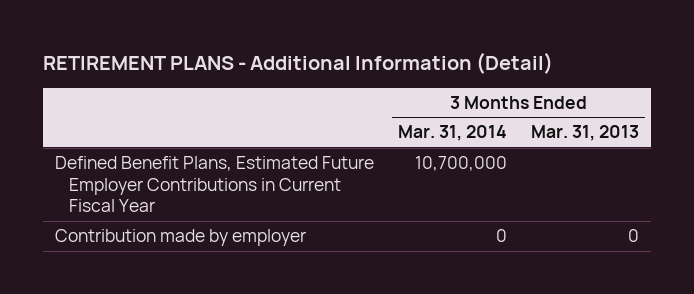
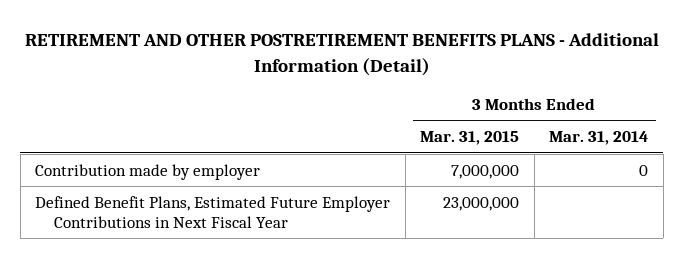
- RETIREMENT PLANS - Additional Information (Detail)
+ RETIREMENT AND OTHER POSTRETIREMENT BENEFITS PLANS - Additional Information (Detail)
- | 3 Months Ended Mar. 31, 2014 | 3 Months Ended Mar. 31, 2013
+ | 3 Months Ended Mar. 31, 2015 | 3 Months Ended Mar. 31, 2014
- Defined Benefit Plans, Estimated Future Employer Contributions in Current Fiscal Year | 10,700,000 |
+ Defined Benefit Plans, Estimated Future Employer Contributions in Next Fiscal Year | 23,000,000 |

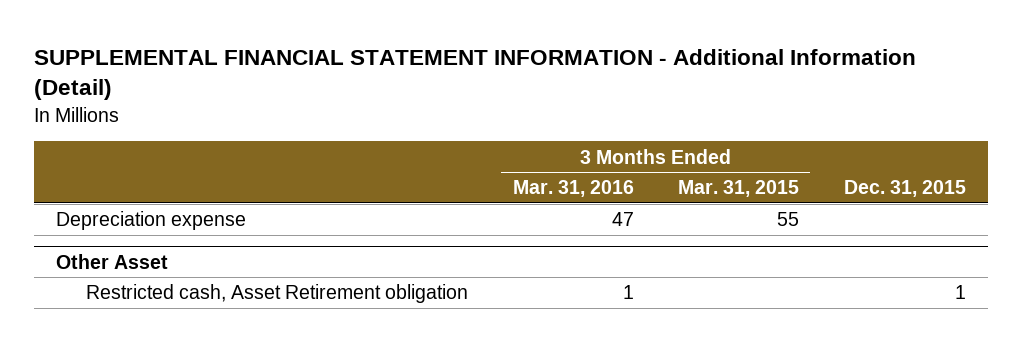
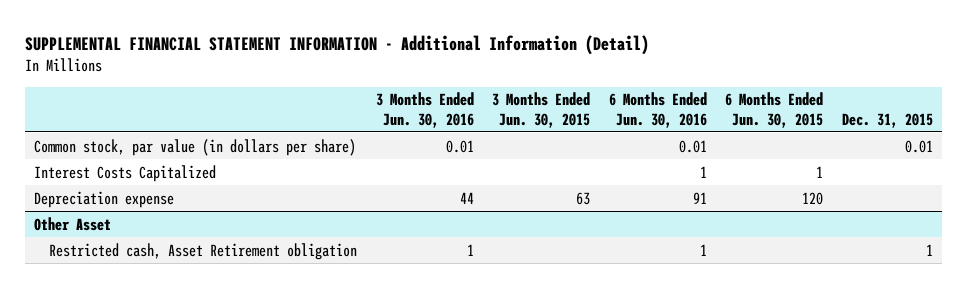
- | 3 Months Ended Mar. 31, 2016 | 3 Months Ended Mar. 31, 2015 | Dec. 31, 2015
+ | 3 Months Ended Jun. 30, 2016 | 3 Months Ended Jun. 30, 2015 | 6 Months Ended Jun. 30, 2016 | 6 Months Ended Jun. 30, 2015 | Dec. 31, 2015
+ Common stock, par value (in dollars per share) | 0.01 | | 0.01 | | 0.01
+ Interest Costs Capitalized | | | 1 | 1 |

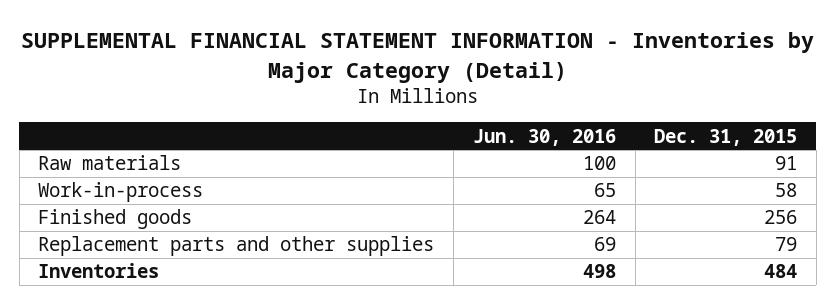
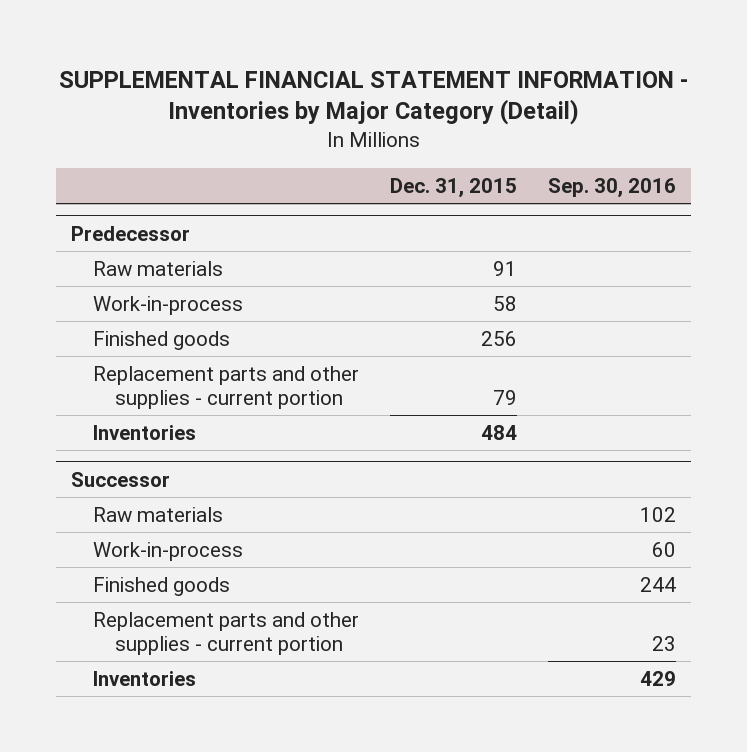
- | Jun. 30, 2016 | Dec. 31, 2015
+ | Dec. 31, 2015 | Sep. 30, 2016
+ Predecessor
- Replacement parts and other supplies | 69 | 79
+ Replacement parts and other supplies - current portion | 79 |
+ Successor
+ Raw materials | | 102
+ Work-in-process | | 60
+ Finished goods | | 244
+ Replacement parts and other supplies - current portion | | 23
+ Inventories | | 429

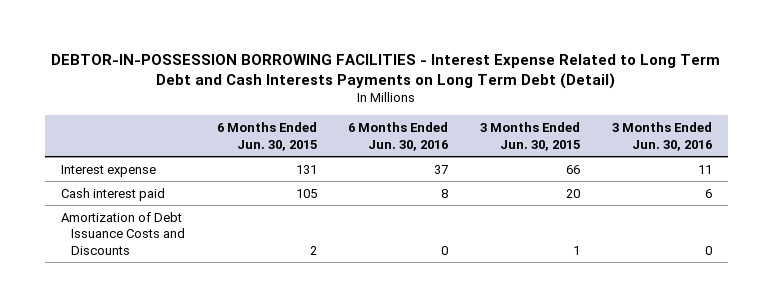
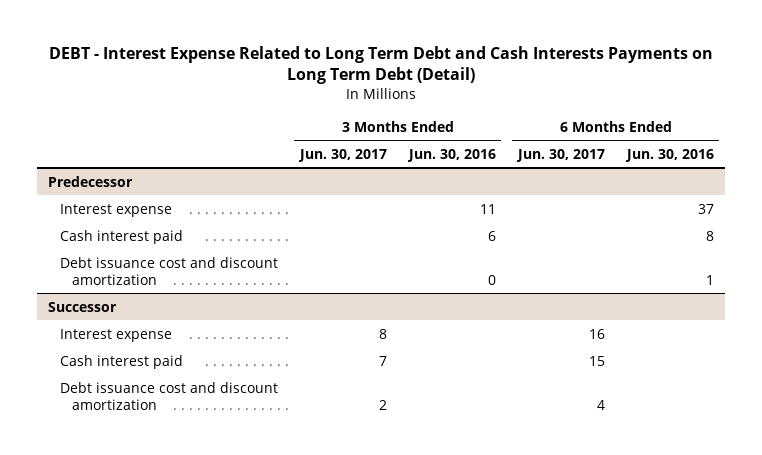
- DEBTOR-IN-POSSESSION BORROWING FACILITIES - Interest Expense Related to Long Term Debt and Cash Interests Payments on Long Term Debt (Detail)
+ DEBT - Interest Expense Related to Long Term Debt and Cash Interests Payments on Long Term Debt (Detail)
- | 6 Months Ended Jun. 30, 2015 | 6 Months Ended Jun. 30, 2016 | 3 Months Ended Jun. 30, 2015 | 3 Months Ended Jun. 30, 2016
+ | 3 Months Ended Jun. 30, 2017 | 3 Months Ended Jun. 30, 2016 | 6 Months Ended Jun. 30, 2017 | 6 Months Ended Jun. 30, 2016
+ Predecessor
- Amortization of Debt Issuance Costs and Discounts | 2 | 0 | 1 | 0
+ Debt issuance cost and discount amortization | | 0 | | 1
+ Successor
+ Interest expense | 8 | | 16 |
+ Cash interest paid | 7 | | 15 |
+ Debt issuance cost and discount amortization | 2 | | 4 |

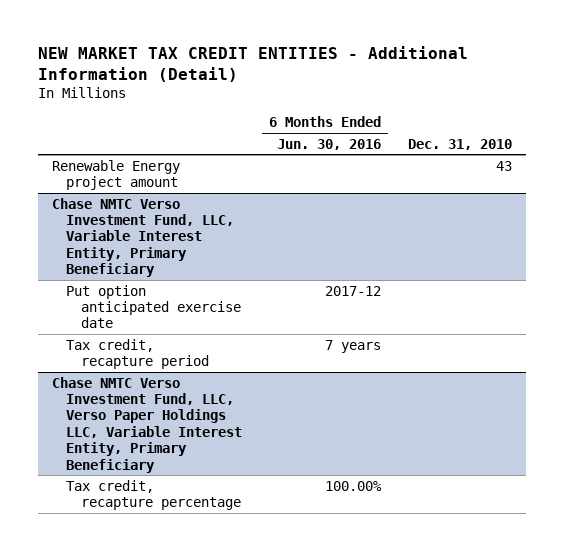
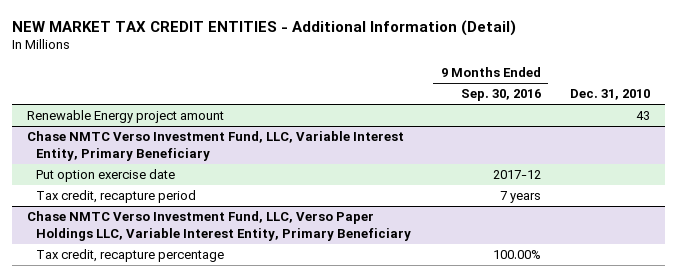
- | 6 Months Ended Jun. 30, 2016 | Dec. 31, 2010
+ | 9 Months Ended Sep. 30, 2016 | Dec. 31, 2010
@ Chase NMTC Verso Investment Fund, LLC, Variable Interest Entity, Primary Beneficiary
- Put option anticipated exercise date | 2017-12 |
+ Put option exercise date | 2017-12 |

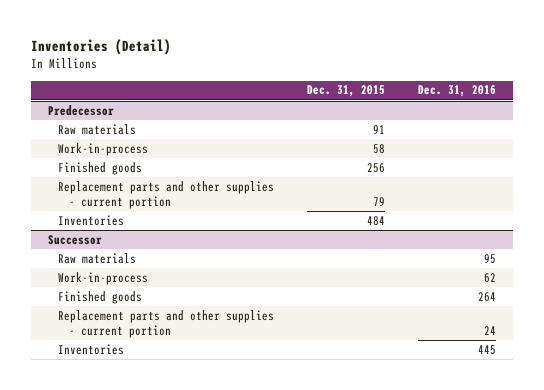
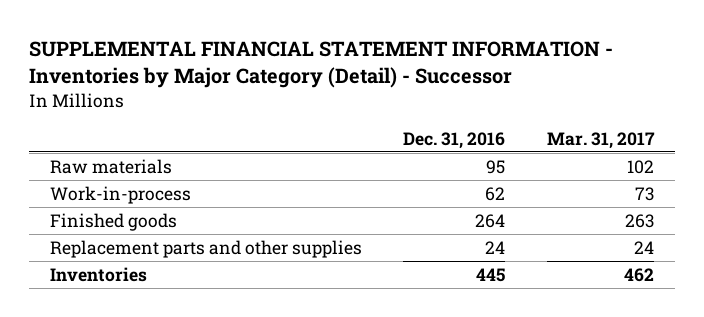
- Inventories (Detail)
+ SUPPLEMENTAL FINANCIAL STATEMENT INFORMATION - Inventories by Major Category (Detail) - Successor
- | Dec. 31, 2015 | Dec. 31, 2016
+ | Dec. 31, 2016 | Mar. 31, 2017
- Predecessor
- Raw materials | 91 |
- Work-in-process | 58 |
- Finished goods | 256 |
- Replacement parts and other supplies - current portion | 79 |
- Inventories | 484 |
- Successor
- Replacement parts and other supplies - current portion | | 24
+ Replacement parts and other supplies | 24 | 24

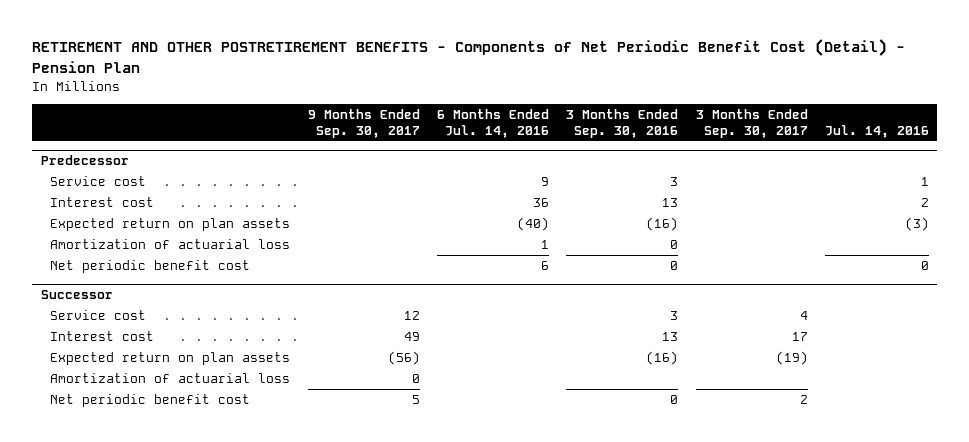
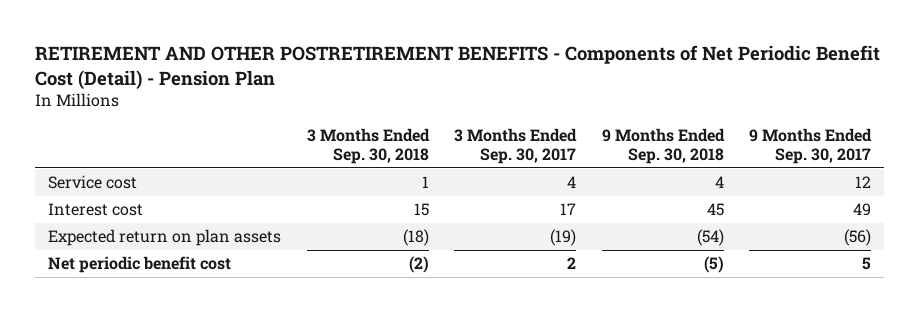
- | 9 Months Ended Sep. 30, 2017 | 6 Months Ended Jul. 14, 2016 | 3 Months Ended Sep. 30, 2016 | 3 Months Ended Sep. 30, 2017 | Jul. 14, 2016
+ | 3 Months Ended Sep. 30, 2018 | 3 Months Ended Sep. 30, 2017 | 9 Months Ended Sep. 30, 2018 | 9 Months Ended Sep. 30, 2017
- Predecessor
- Service cost | | 9 | 3 | | 1
- Interest cost | | 36 | 13 | | 2
- Expected return on plan assets | | (40) | (16) | | (3)
- Amortization of actuarial loss | | 1 | 0 | |
- Net periodic benefit cost | | 6 | 0 | | 0
- Successor
- Amortization of actuarial loss | 0 | | | |

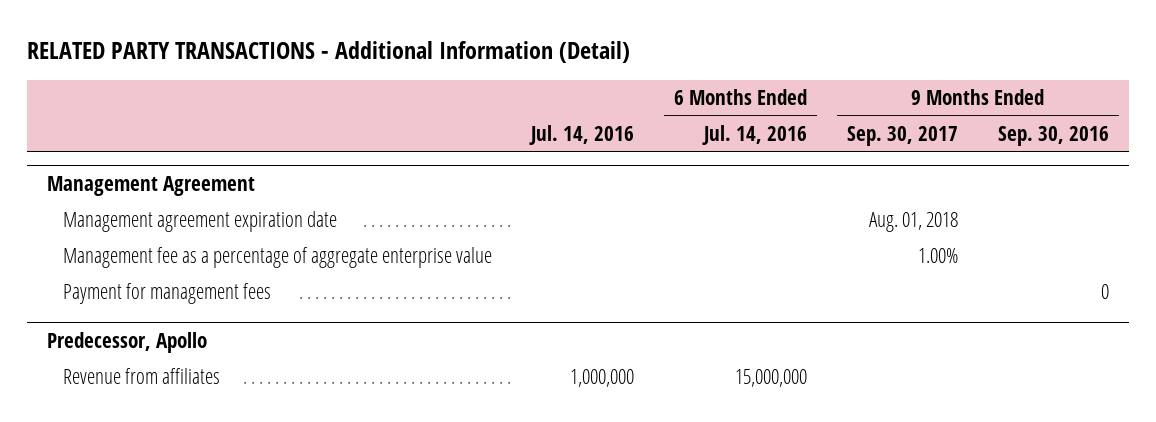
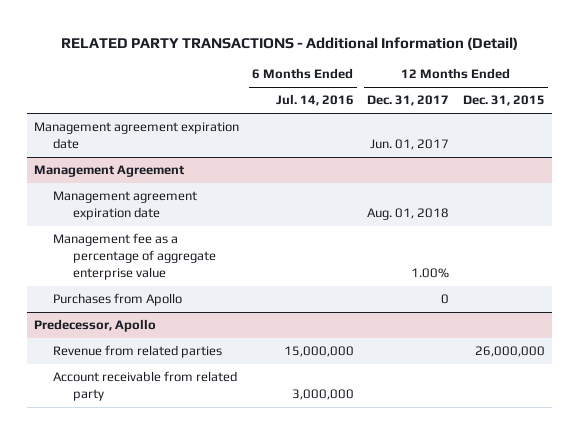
- | Jul. 14, 2016 | 6 Months Ended Jul. 14, 2016 | 9 Months Ended Sep. 30, 2017 | 9 Months Ended Sep. 30, 2016
+ | 6 Months Ended Jul. 14, 2016 | 12 Months Ended Dec. 31, 2017 | 12 Months Ended Dec. 31, 2015
+ Management agreement expiration date | | Jun. 01, 2017 |
@ Management Agreement
- Payment for management fees | | | | 0
+ Purchases from Apollo | | 0 |
@ Predecessor, Apollo
- Revenue from affiliates | 1,000,000 | 15,000,000 | |
+ Revenue from related parties | 15,000,000 | | 26,000,000
+ Account receivable from related party | 3,000,000 | |

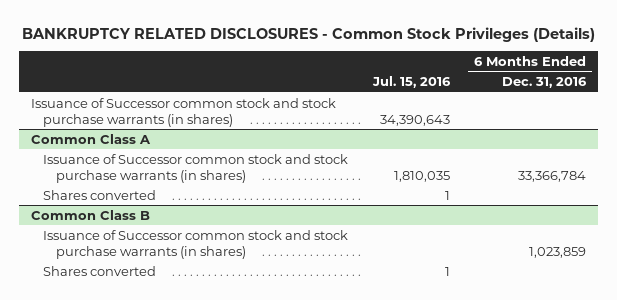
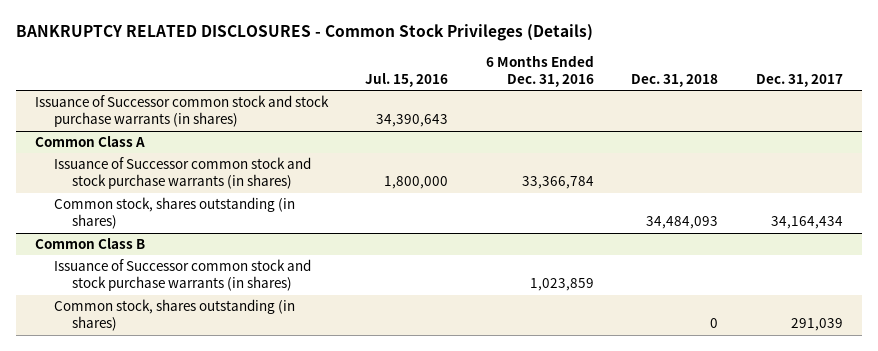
- | Jul. 15, 2016 | 6 Months Ended Dec. 31, 2016
+ | Jul. 15, 2016 | 6 Months Ended Dec. 31, 2016 | Dec. 31, 2018 | Dec. 31, 2017
@ Common Class A
- Issuance of Successor common stock and stock purchase warrants (in shares) | 1,810,035 | 33,366,784
- Shares converted | 1 |
+ Issuance of Successor common stock and stock purchase warrants (in shares) | 1,800,000 | 33,366,784 | |
+ Common stock, shares outstanding (in shares) | | | 34,484,093 | 34,164,434
@ Common Class B
- Shares converted | 1 |
+ Common stock, shares outstanding (in shares) | | | 0 | 291,039

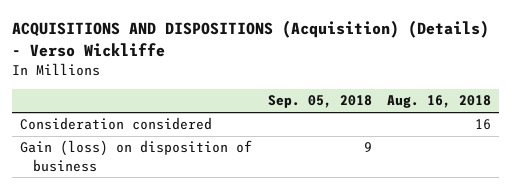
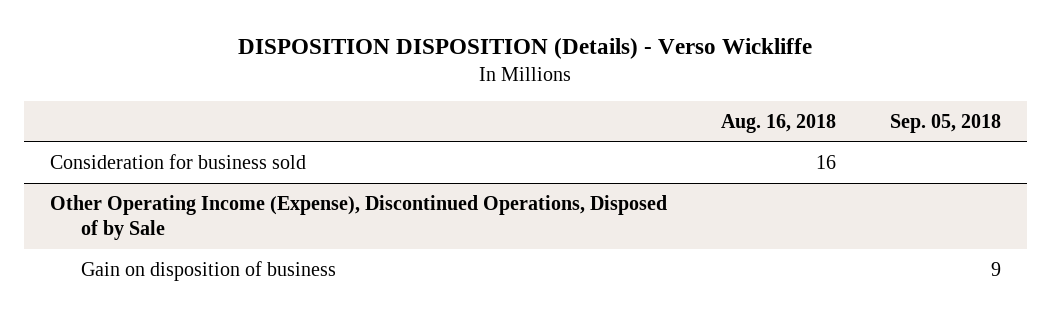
- ACQUISITIONS AND DISPOSITIONS (Acquisition) (Details) - Verso Wickliffe
+ DISPOSITION DISPOSITION (Details) - Verso Wickliffe
- | Sep. 05, 2018 | Aug. 16, 2018
+ | Aug. 16, 2018 | Sep. 05, 2018
- Consideration considered | | 16
- Gain (loss) on disposition of business | 9 |
+ Consideration for business sold | 16 |
+ Other Operating Income (Expense), Discontinued Operations, Disposed of by Sale
+ Gain on disposition of business | | 9

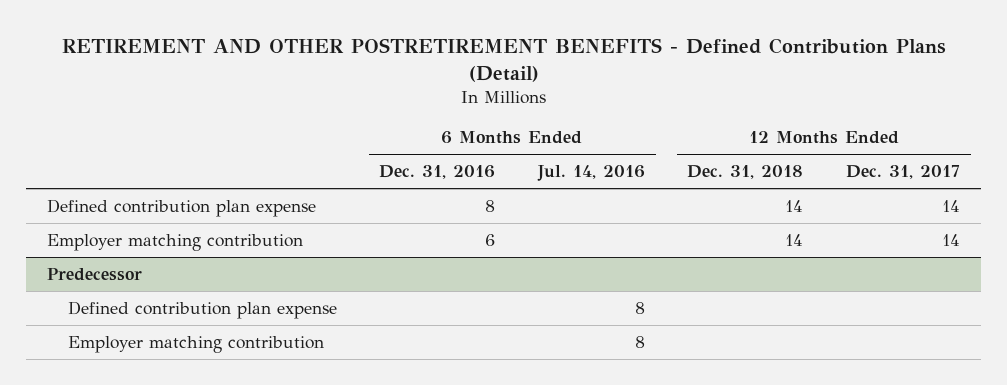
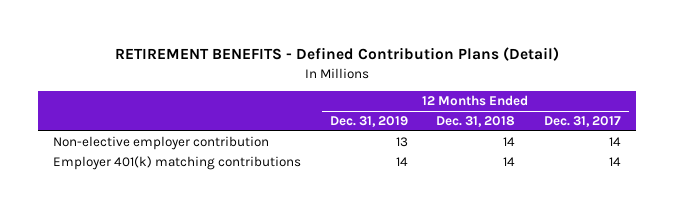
- RETIREMENT AND OTHER POSTRETIREMENT BENEFITS - Defined Contribution Plans (Detail)
+ RETIREMENT BENEFITS - Defined Contribution Plans (Detail)
- | 6 Months Ended Dec. 31, 2016 | 6 Months Ended Jul. 14, 2016 | 12 Months Ended Dec. 31, 2018 | 12 Months Ended Dec. 31, 2017
+ | 12 Months Ended Dec. 31, 2019 | 12 Months Ended Dec. 31, 2018 | 12 Months Ended Dec. 31, 2017
- Defined contribution plan expense | 8 | | 14 | 14
- Employer matching contribution | 6 | | 14 | 14
- Predecessor
- Defined contribution plan expense | | 8 | |
- Employer matching contribution | | 8 | |
+ Non-elective employer contribution | 13 | 14 | 14
+ Employer 401(k) matching contributions | 14 | 14 | 14

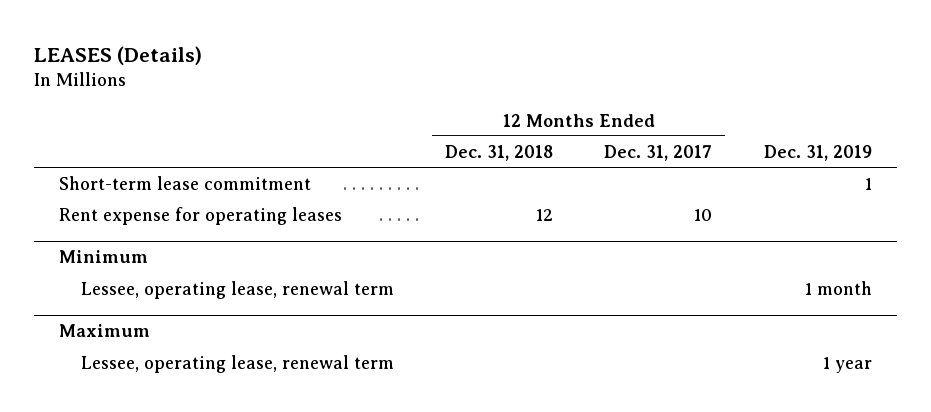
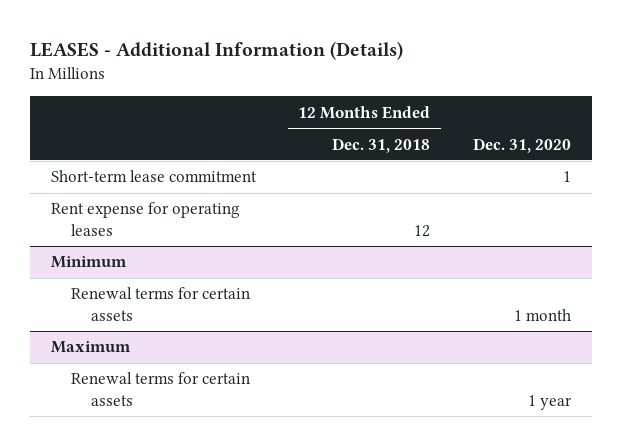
- LEASES (Details)
+ LEASES - Additional Information (Details)
- | 12 Months Ended Dec. 31, 2018 | 12 Months Ended Dec. 31, 2017 | Dec. 31, 2019
+ | 12 Months Ended Dec. 31, 2018 | Dec. 31, 2020
@ Minimum
- Lessee, operating lease, renewal term | | | 1 month
+ Renewal terms for certain assets | | 1 month
@ Maximum
- Lessee, operating lease, renewal term | | | 1 year
+ Renewal terms for certain assets | | 1 year

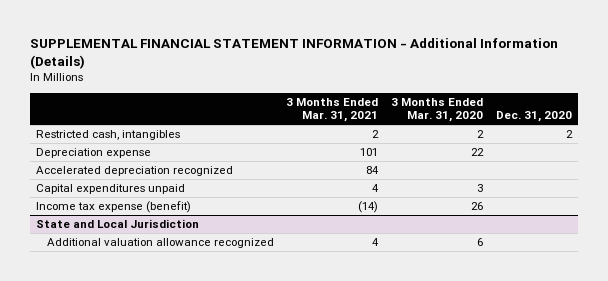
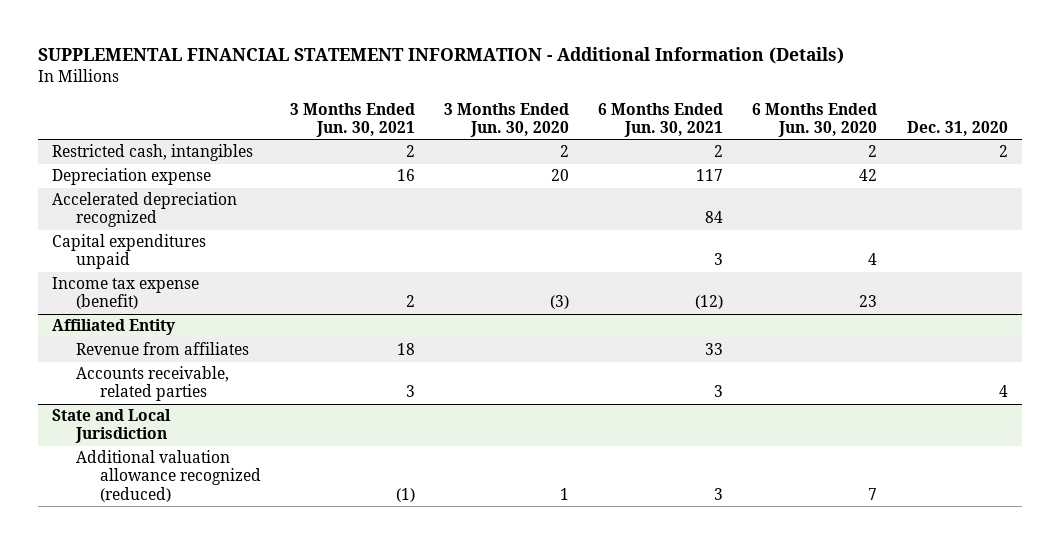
- | 3 Months Ended Mar. 31, 2021 | 3 Months Ended Mar. 31, 2020 | Dec. 31, 2020
+ | 3 Months Ended Jun. 30, 2021 | 3 Months Ended Jun. 30, 2020 | 6 Months Ended Jun. 30, 2021 | 6 Months Ended Jun. 30, 2020 | Dec. 31, 2020
+ Affiliated Entity
+ Revenue from affiliates | 18 | | 33 | |
+ Accounts receivable, related parties | 3 | | 3 | | 4
@ State and Local Jurisdiction
- Additional valuation allowance recognized | 4 | 6 |
+ Additional valuation allowance recognized (reduced) | (1) | 1 | 3 | 7 |

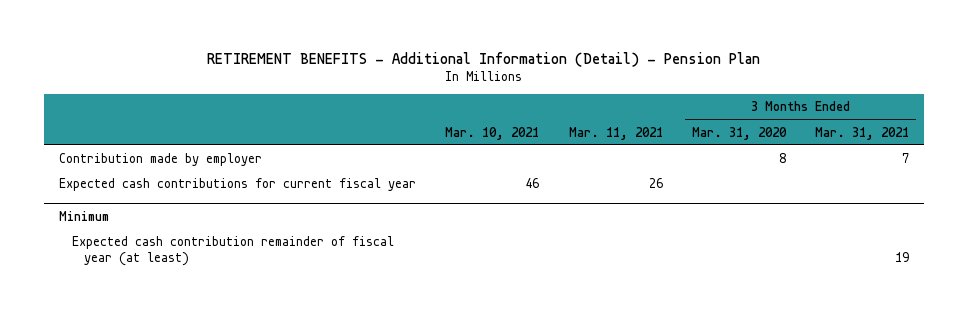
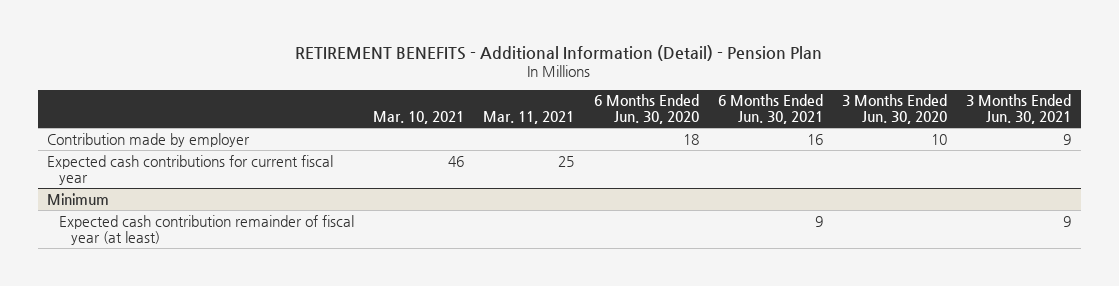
- | Mar. 10, 2021 | Mar. 11, 2021 | 3 Months Ended Mar. 31, 2020 | 3 Months Ended Mar. 31, 2021
+ | Mar. 10, 2021 | Mar. 11, 2021 | 6 Months Ended Jun. 30, 2020 | 6 Months Ended Jun. 30, 2021 | 3 Months Ended Jun. 30, 2020 | 3 Months Ended Jun. 30, 2021
- Expected cash contributions for current fiscal year | 46 | 26 | |
+ Expected cash contributions for current fiscal year | 46 | 25 | | | |

